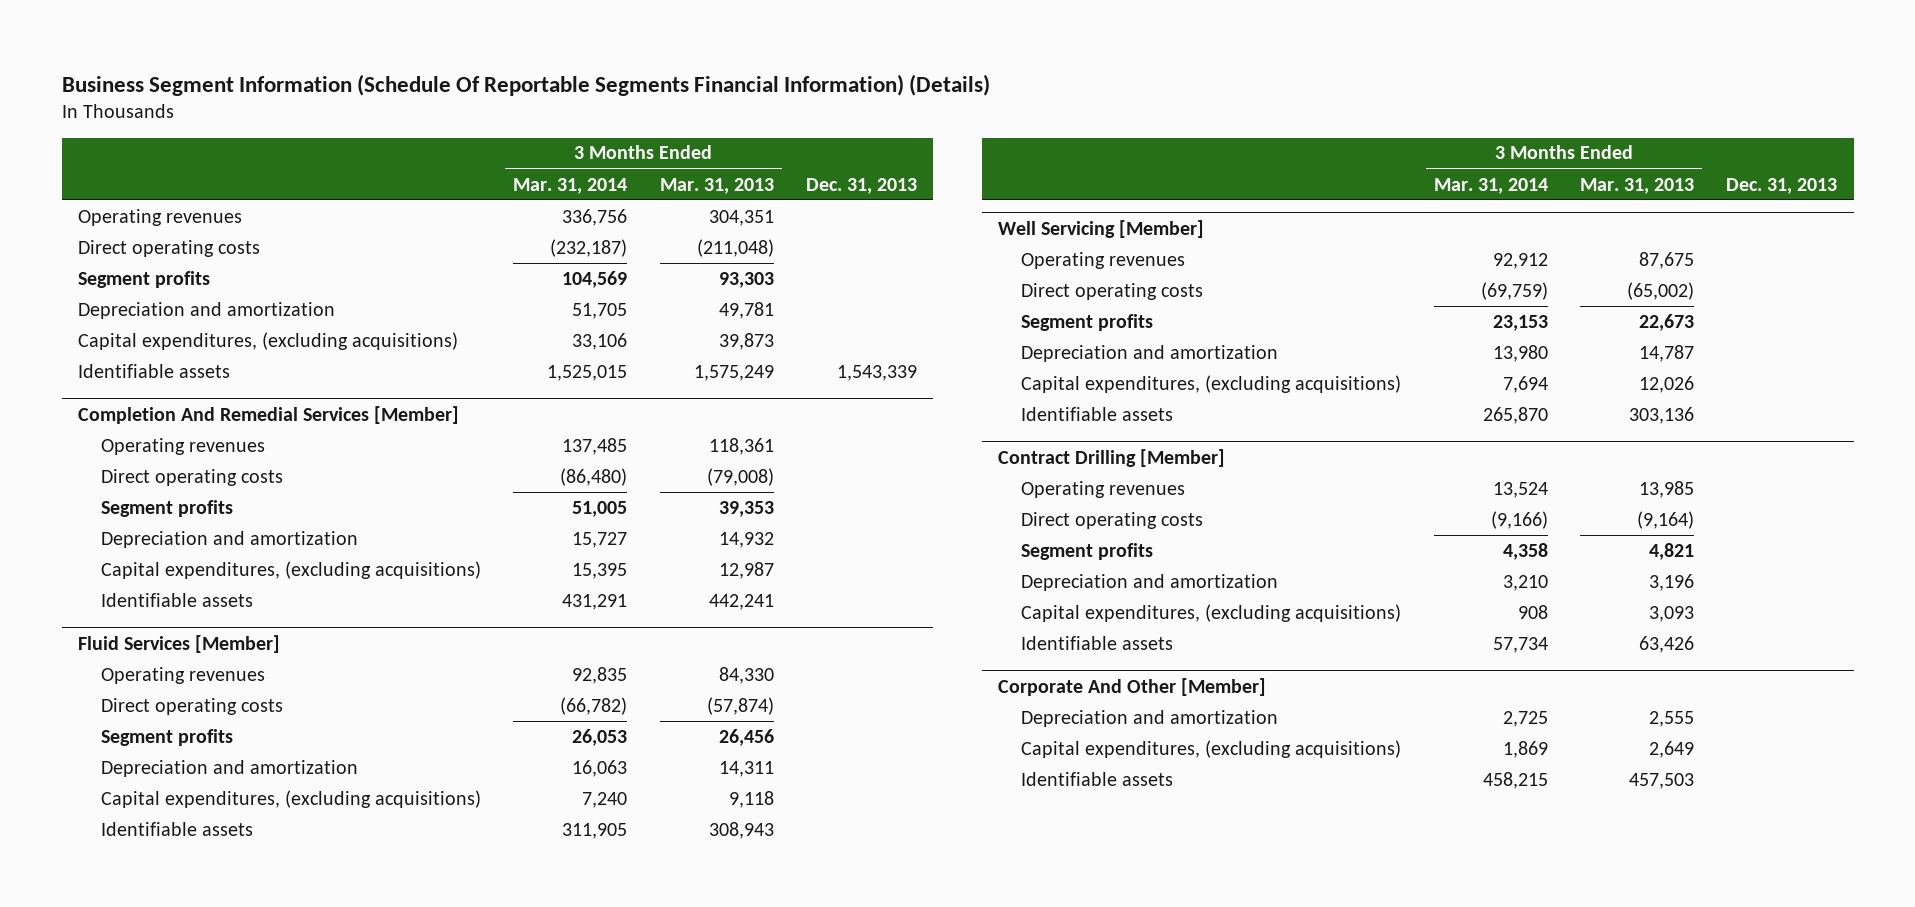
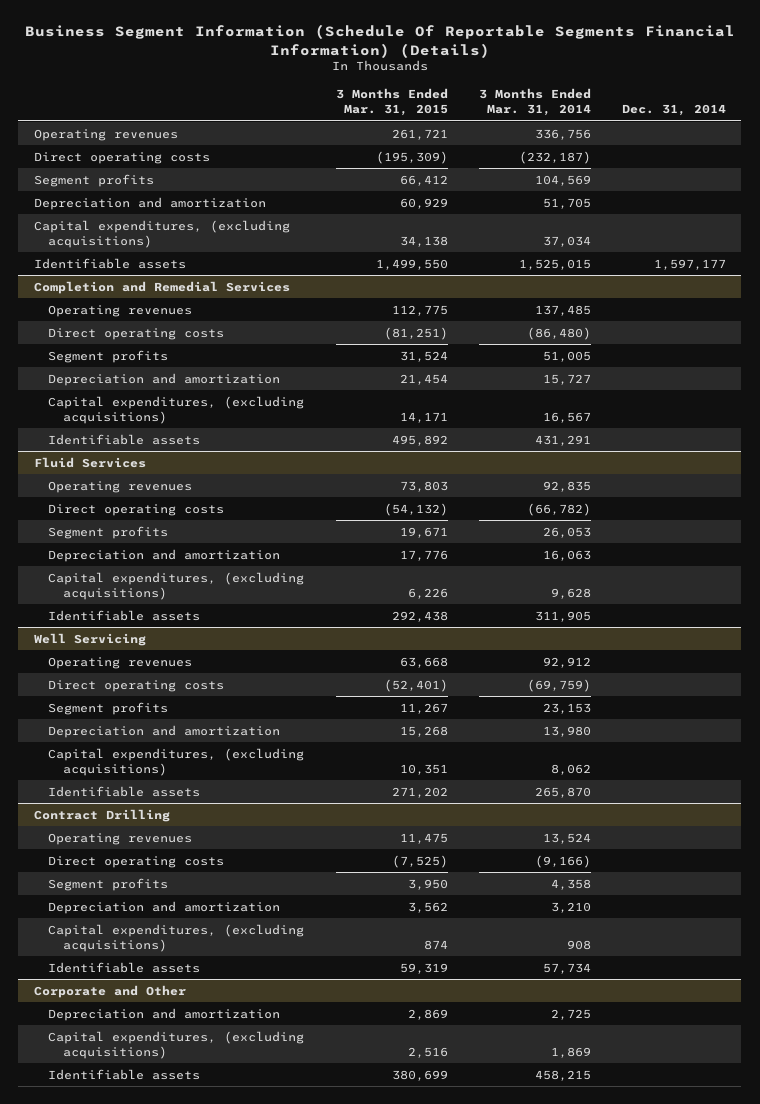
- | 3 Months Ended Mar. 31, 2014 | 3 Months Ended Mar. 31, 2013 | Dec. 31, 2013
+ | 3 Months Ended Mar. 31, 2015 | 3 Months Ended Mar. 31, 2014 | Dec. 31, 2014
- Capital expenditures, (excluding acquisitions) | 33,106 | 39,873 |
+ Capital expenditures, (excluding acquisitions) | 34,138 | 37,034 |
- Completion And Remedial Services [Member]
+ Completion and Remedial Services
- Capital expenditures, (excluding acquisitions) | 15,395 | 12,987 |
+ Capital expenditures, (excluding acquisitions) | 14,171 | 16,567 |
- Fluid Services [Member]
+ Fluid Services
- Capital expenditures, (excluding acquisitions) | 7,240 | 9,118 |
+ Capital expenditures, (excluding acquisitions) | 6,226 | 9,628 |
- Well Servicing [Member]
+ Well Servicing
- Capital expenditures, (excluding acquisitions) | 7,694 | 12,026 |
+ Capital expenditures, (excluding acquisitions) | 10,351 | 8,062 |
- Contract Drilling [Member]
+ Contract Drilling
- Corporate And Other [Member]
+ Corporate and Other

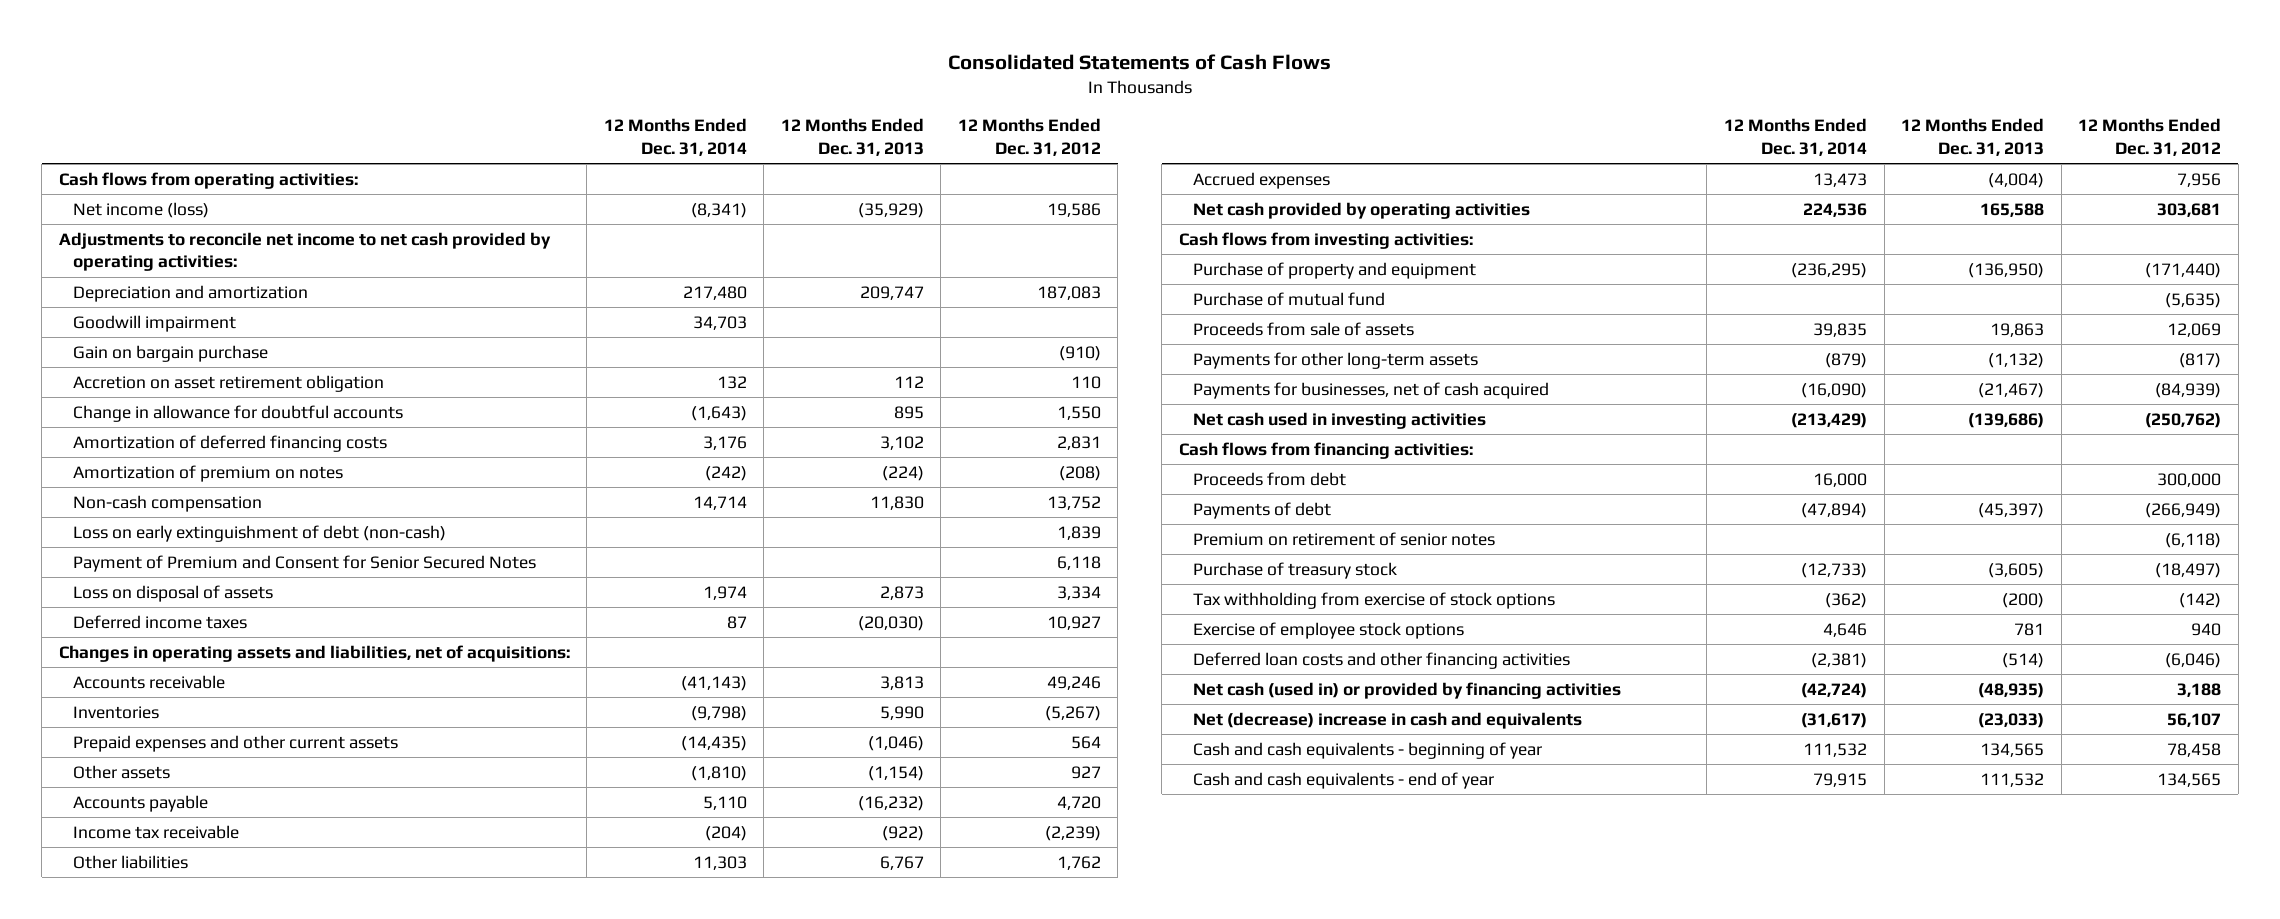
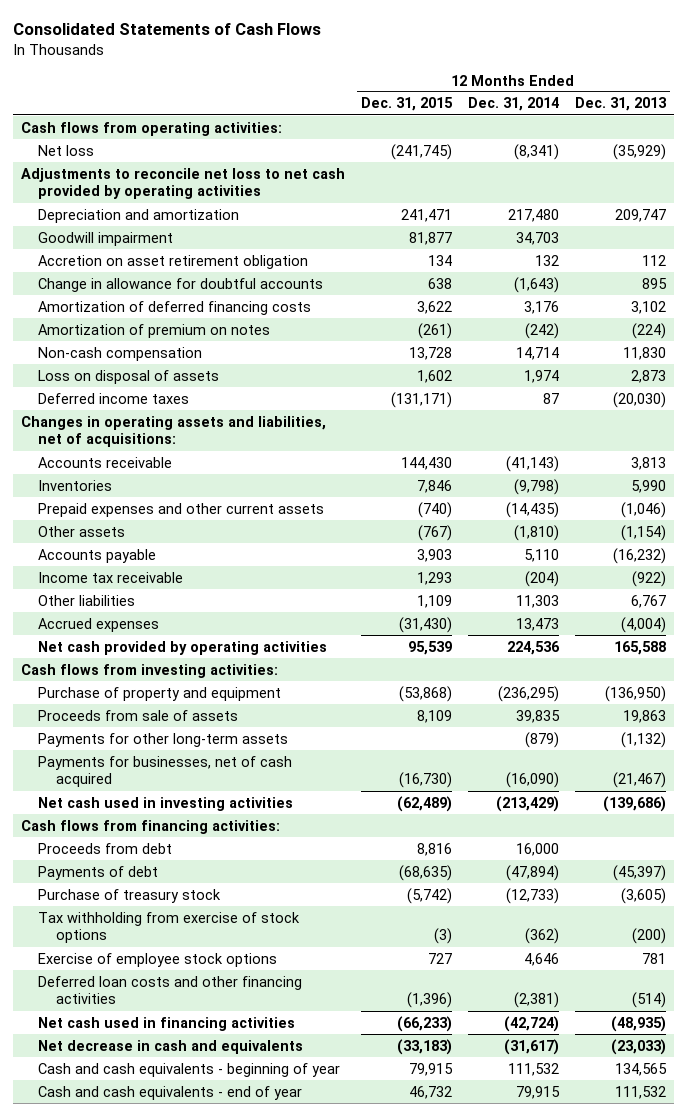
- | 12 Months Ended Dec. 31, 2014 | 12 Months Ended Dec. 31, 2013 | 12 Months Ended Dec. 31, 2012
+ | 12 Months Ended Dec. 31, 2015 | 12 Months Ended Dec. 31, 2014 | 12 Months Ended Dec. 31, 2013
- Net income (loss) | (8,341) | (35,929) | 19,586
- Adjustments to reconcile net income to net cash provided by operating activities:
+ Net loss | (241,745) | (8,341) | (35,929)
+ Adjustments to reconcile net loss to net cash provided by operating activities
- Gain on bargain purchase | | | (910)
- Loss on early extinguishment of debt (non-cash) | | | 1,839
- Payment of Premium and Consent for Senior Secured Notes | | | 6,118
- Purchase of mutual fund | | | (5,635)
- Premium on retirement of senior notes | | | (6,118)
- Net cash (used in) or provided by financing activities | (42,724) | (48,935) | 3,188
- Net (decrease) increase in cash and equivalents | (31,617) | (23,033) | 56,107
+ Net cash used in financing activities | (66,233) | (42,724) | (48,935)
+ Net decrease in cash and equivalents | (33,183) | (31,617) | (23,033)

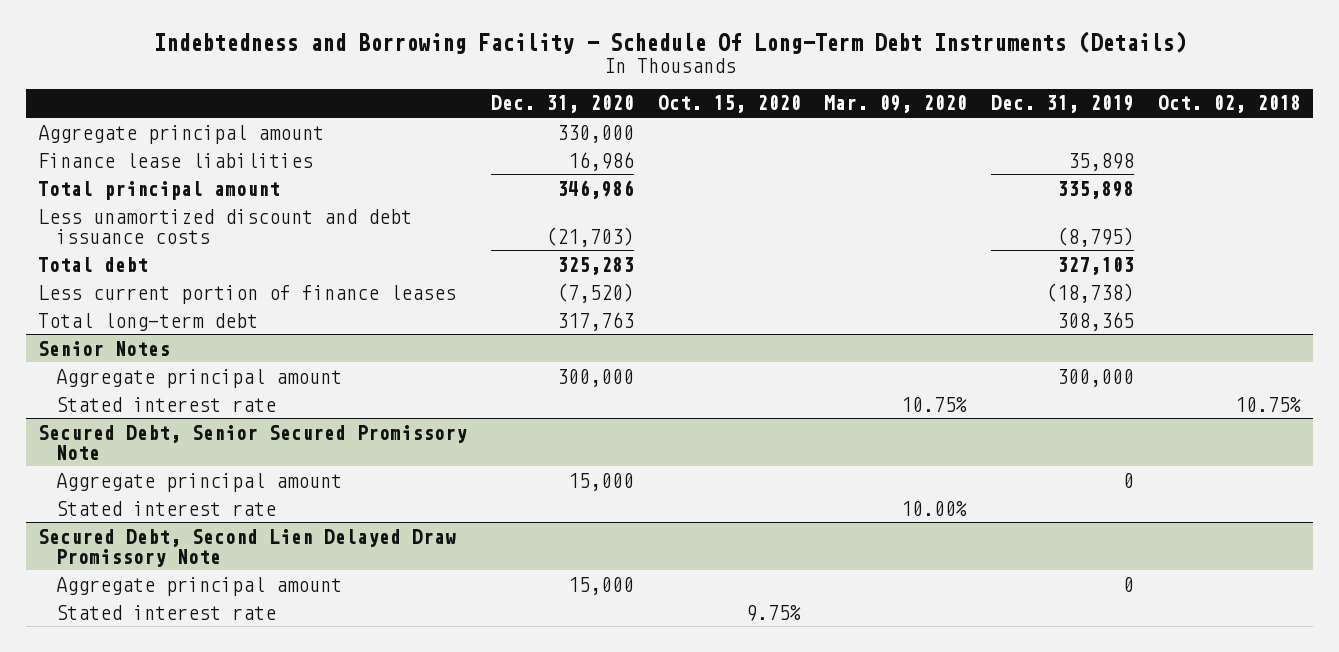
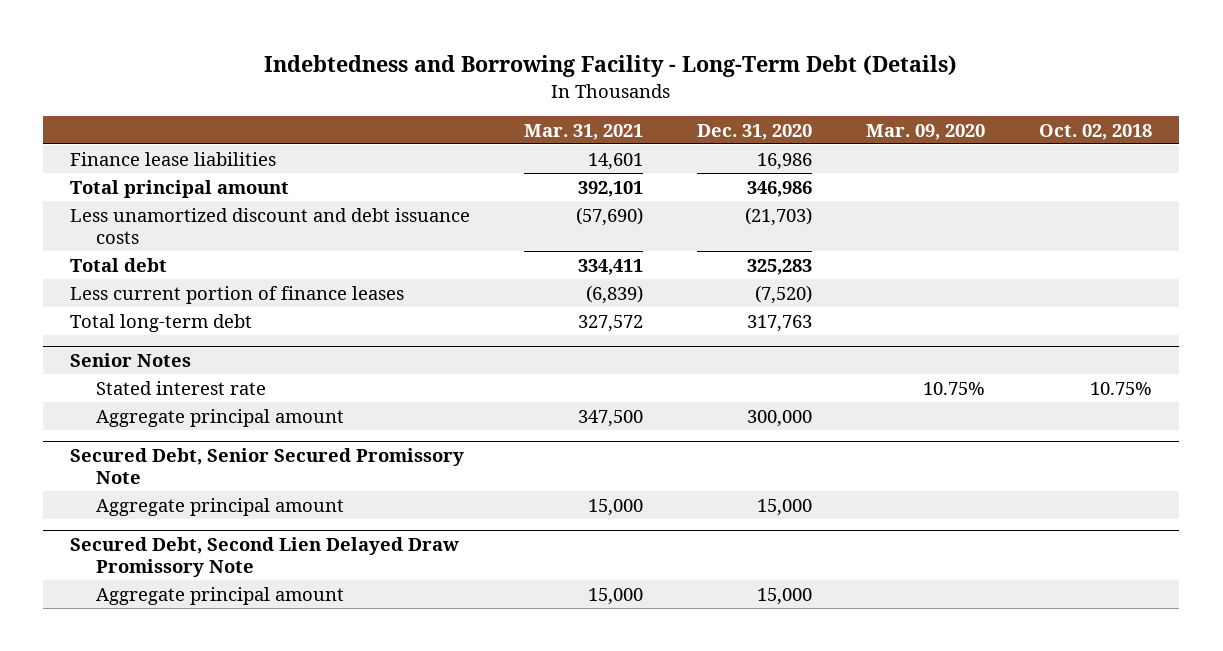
- Indebtedness and Borrowing Facility - Schedule Of Long-Term Debt Instruments (Details)
+ Indebtedness and Borrowing Facility - Long-Term Debt (Details)
- | Dec. 31, 2020 | Oct. 15, 2020 | Mar. 09, 2020 | Dec. 31, 2019 | Oct. 02, 2018
+ | Mar. 31, 2021 | Dec. 31, 2020 | Mar. 09, 2020 | Oct. 02, 2018
- Aggregate principal amount | 330,000 | | | |
@ Senior Notes
moved down: Aggregate principal amount | 347,500 | 300,000 | |
@ Secured Debt, Senior Secured Promissory Note
- Stated interest rate | | | 10.00% | |
@ Secured Debt, Second Lien Delayed Draw Promissory Note
- Stated interest rate | | 9.75% | | |

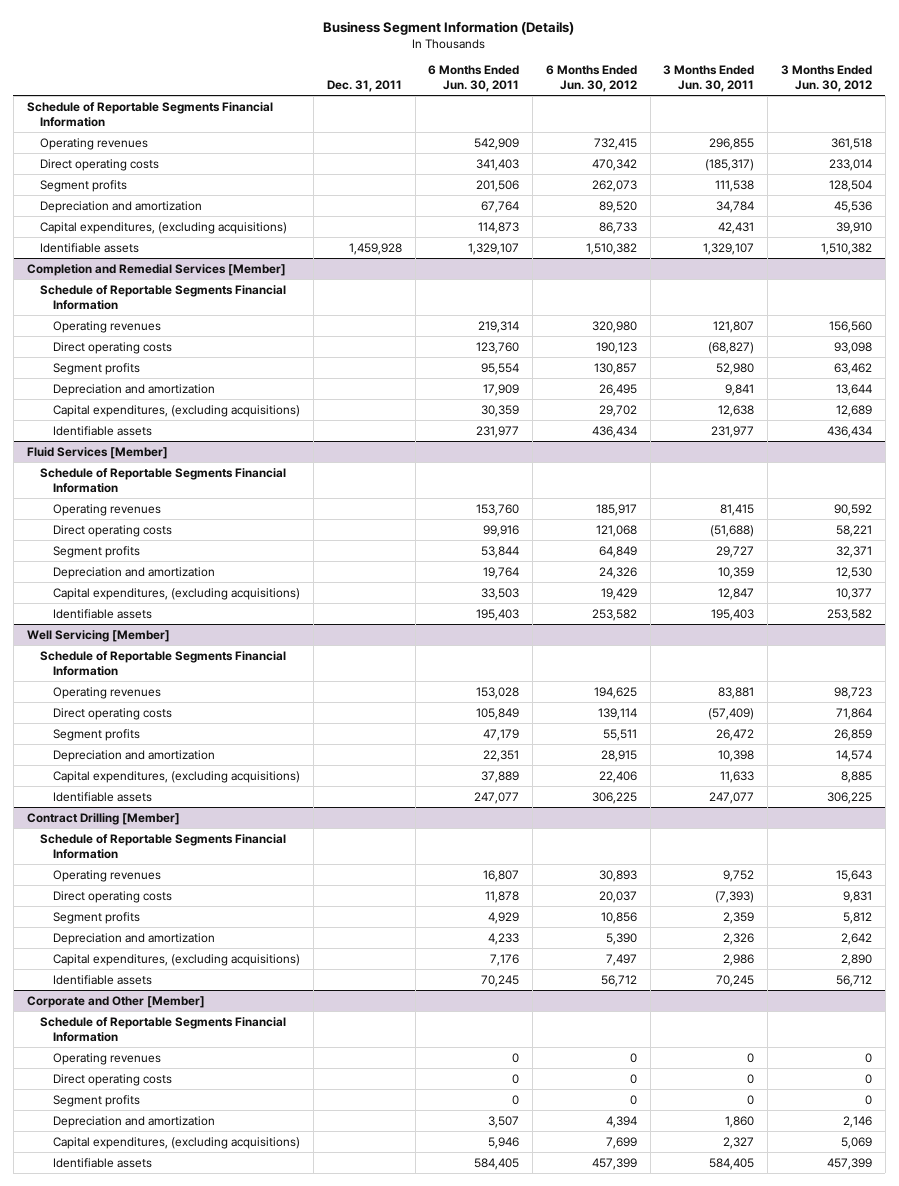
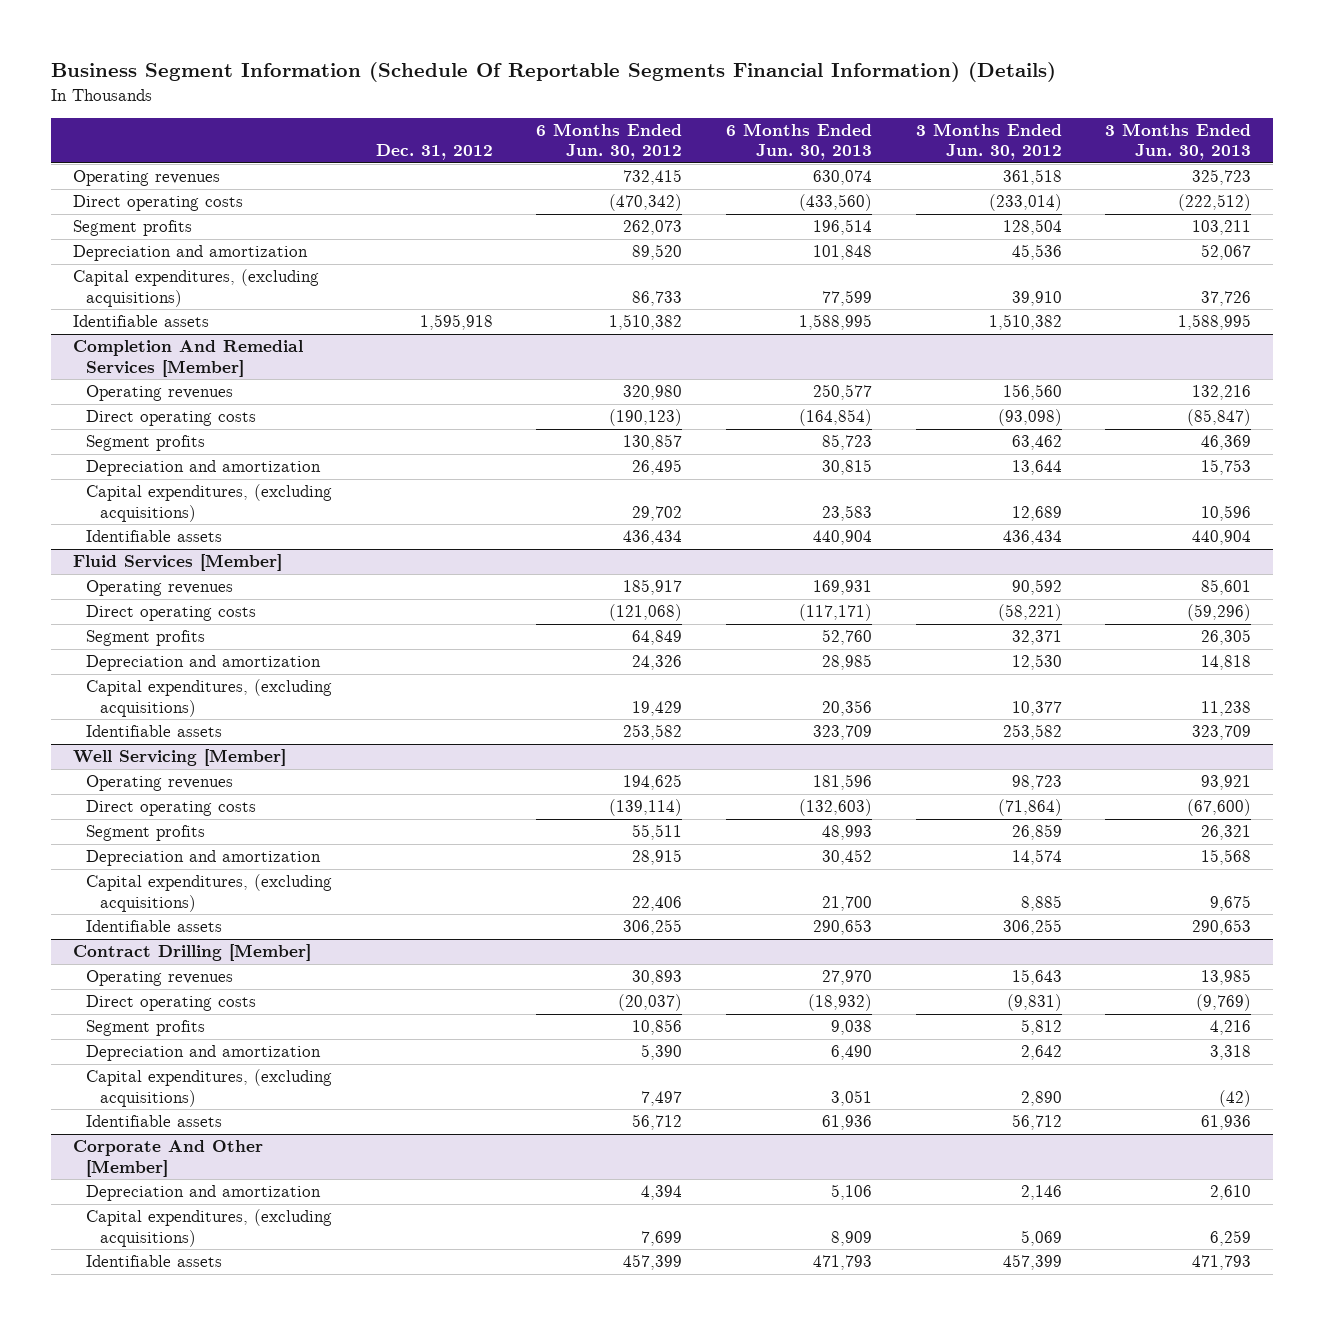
- Business Segment Information (Details)
+ Business Segment Information (Schedule Of Reportable Segments Financial Information) (Details)
- | Dec. 31, 2011 | 6 Months Ended Jun. 30, 2011 | 6 Months Ended Jun. 30, 2012 | 3 Months Ended Jun. 30, 2011 | 3 Months Ended Jun. 30, 2012
+ | Dec. 31, 2012 | 6 Months Ended Jun. 30, 2012 | 6 Months Ended Jun. 30, 2013 | 3 Months Ended Jun. 30, 2012 | 3 Months Ended Jun. 30, 2013
- Schedule of Reportable Segments Financial Information
- Direct operating costs | | 341,403 | 470,342 | (185,317) | 233,014
+ Direct operating costs | | (470,342) | (433,560) | (233,014) | (222,512)
- Completion and Remedial Services [Member]
- Schedule of Reportable Segments Financial Information
+ Completion And Remedial Services [Member]
- Direct operating costs | | 123,760 | 190,123 | (68,827) | 93,098
+ Direct operating costs | | (190,123) | (164,854) | (93,098) | (85,847)
@ Fluid Services [Member]
- Schedule of Reportable Segments Financial Information
- Direct operating costs | | 99,916 | 121,068 | (51,688) | 58,221
+ Direct operating costs | | (121,068) | (117,171) | (58,221) | (59,296)
@ Well Servicing [Member]
- Schedule of Reportable Segments Financial Information
- Direct operating costs | | 105,849 | 139,114 | (57,409) | 71,864
+ Direct operating costs | | (139,114) | (132,603) | (71,864) | (67,600)
- Identifiable assets | | 247,077 | 306,225 | 247,077 | 306,225
+ Identifiable assets | | 306,255 | 290,653 | 306,255 | 290,653
@ Contract Drilling [Member]
- Schedule of Reportable Segments Financial Information
- Direct operating costs | | 11,878 | 20,037 | (7,393) | 9,831
+ Direct operating costs | | (20,037) | (18,932) | (9,831) | (9,769)
- Corporate and Other [Member]
- Schedule of Reportable Segments Financial Information
- Operating revenues | | 0 | 0 | 0 | 0
- Direct operating costs | | 0 | 0 | 0 | 0
- Segment profits | | 0 | 0 | 0 | 0
+ Corporate And Other [Member]

